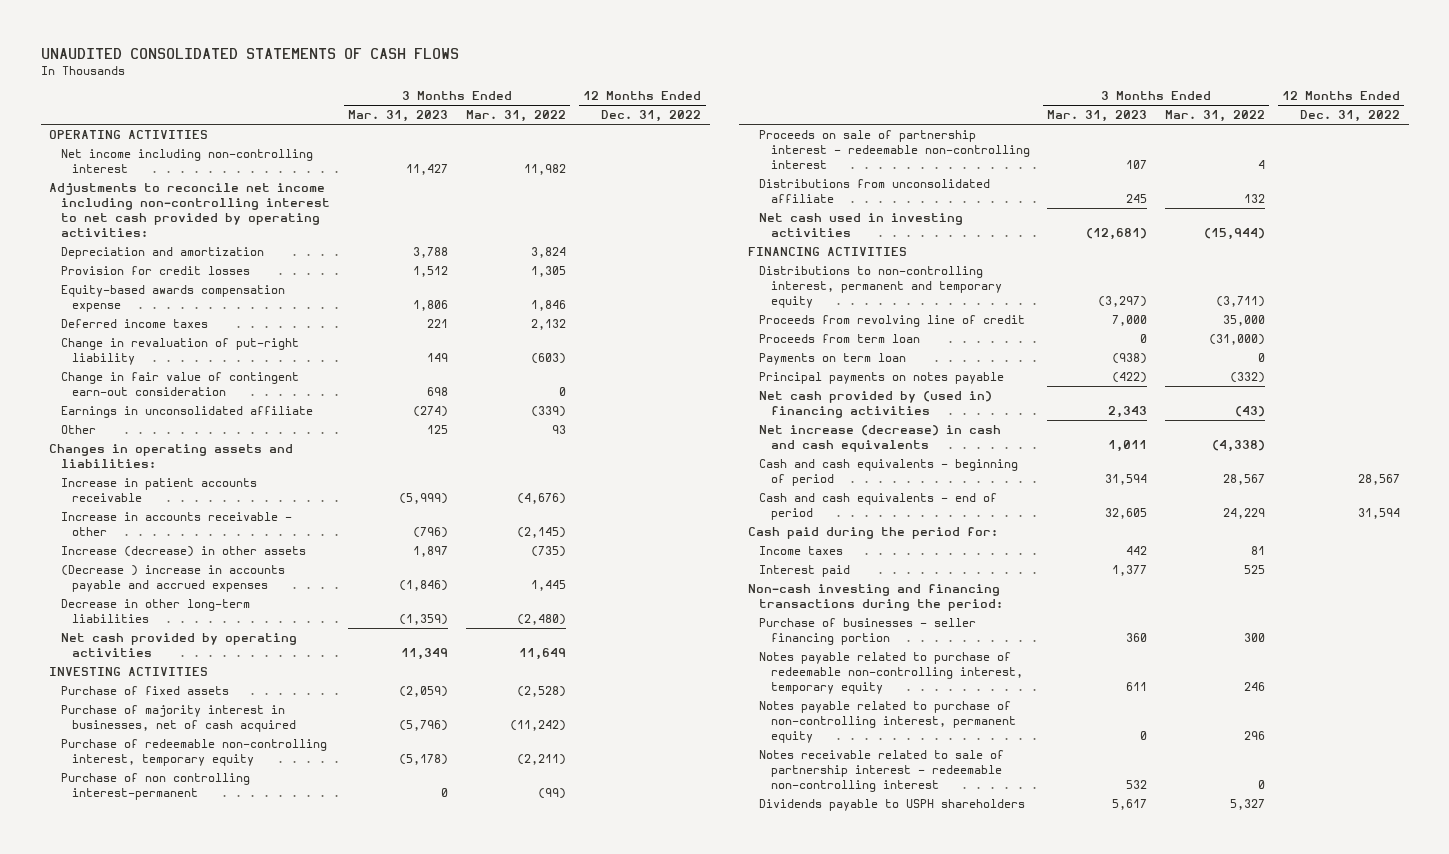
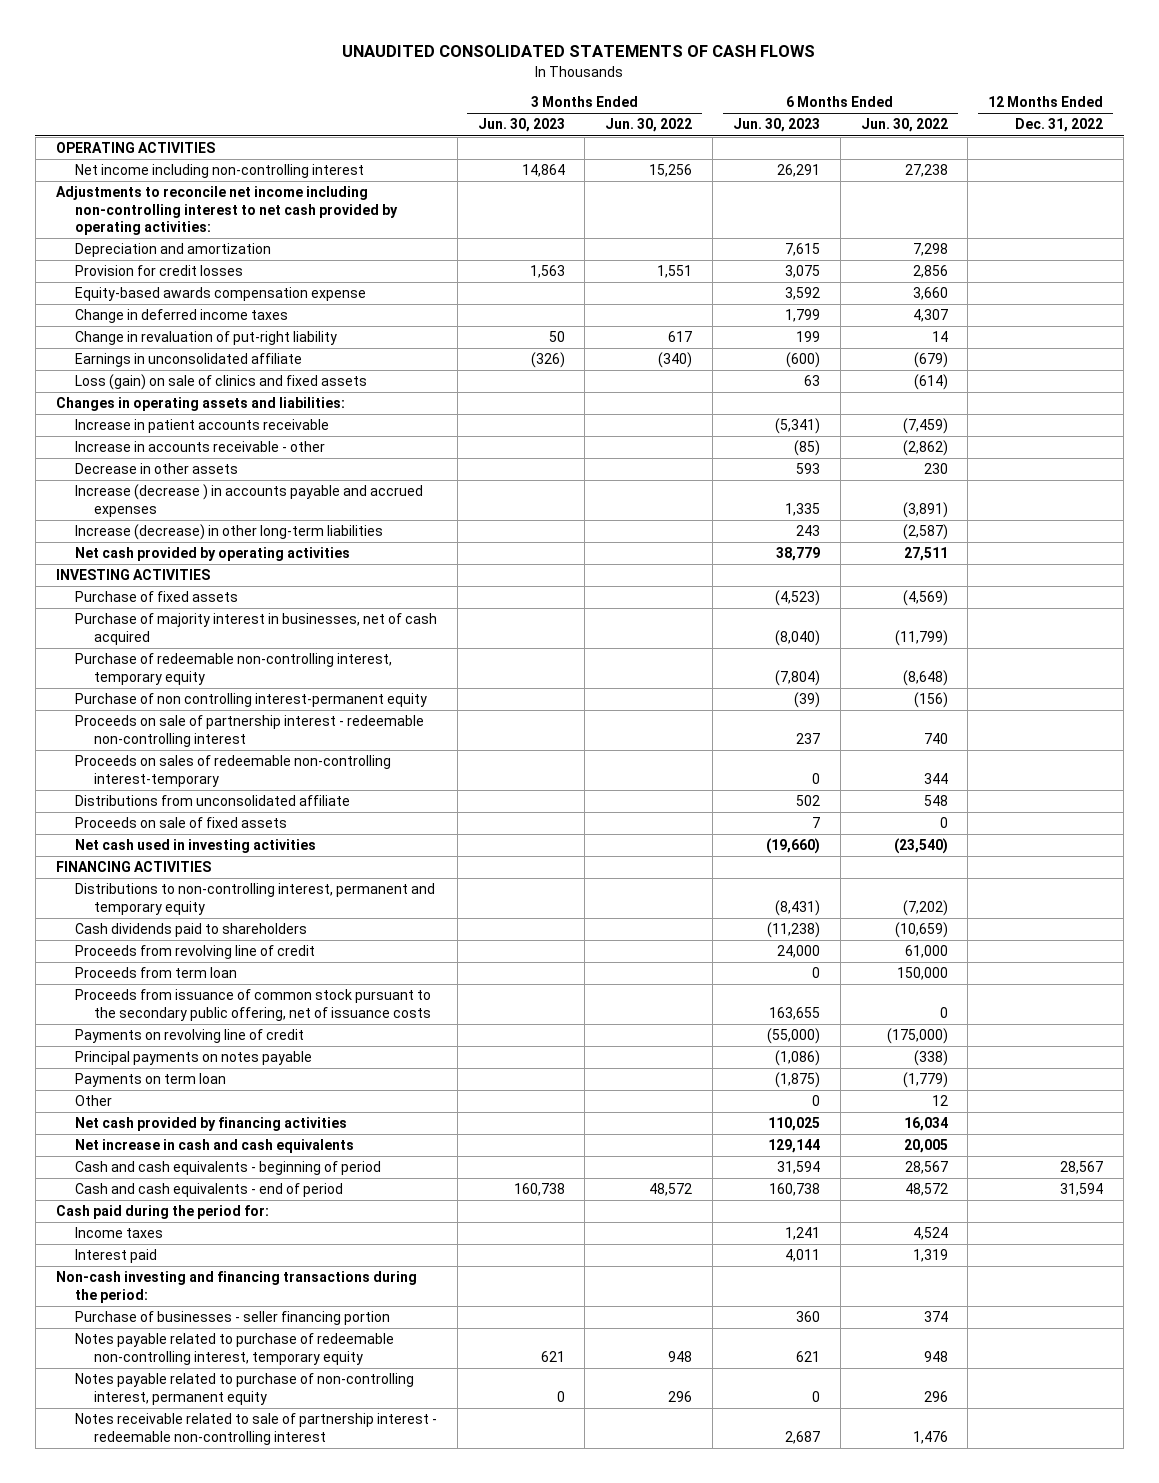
- | 3 Months Ended Mar. 31, 2023 | 3 Months Ended Mar. 31, 2022 | 12 Months Ended Dec. 31, 2022
+ | 3 Months Ended Jun. 30, 2023 | 3 Months Ended Jun. 30, 2022 | 6 Months Ended Jun. 30, 2023 | 6 Months Ended Jun. 30, 2022 | 12 Months Ended Dec. 31, 2022
- Deferred income taxes | 221 | 2,132 |
+ Change in deferred income taxes | | | 1,799 | 4,307 |
- Change in fair value of contingent earn-out consideration | 698 | 0 |
+ Loss (gain) on sale of clinics and fixed assets | | | 63 | (614) |
- Increase (decrease) in other assets | 1,897 | (735) |
- (Decrease ) increase in accounts payable and accrued expenses | (1,846) | 1,445 |
- Decrease in other long-term liabilities | (1,359) | (2,480) |
+ Decrease in other assets | | | 593 | 230 |
+ Increase (decrease ) in accounts payable and accrued expenses | | | 1,335 | (3,891) |
+ Increase (decrease) in other long-term liabilities | | | 243 | (2,587) |
- Purchase of non controlling interest-permanent | 0 | (99) |
+ Purchase of non controlling interest-permanent equity | | | (39) | (156) |
+ Proceeds on sales of redeemable non-controlling interest-temporary | | | 0 | 344 |
+ Proceeds on sale of fixed assets | | | 7 | 0 |
+ Cash dividends paid to shareholders | | | (11,238) | (10,659) |
+ Proceeds from issuance of common stock pursuant to the secondary public offering, net of issuance costs | | | 163,655 | 0 |
+ Payments on revolving line of credit | | | (55,000) | (175,000) |
- Net cash provided by (used in) financing activities | 2,343 | (43) |
- Net increase (decrease) in cash and cash equivalents | 1,011 | (4,338) |
moved down: Payments on term loan | | | (1,875) | (1,779) |
moved down: Other | | | 0 | 12 |
+ Net cash provided by financing activities | | | 110,025 | 16,034 |
+ Net increase in cash and cash equivalents | | | 129,144 | 20,005 |
- Dividends payable to USPH shareholders | 5,617 | 5,327 |

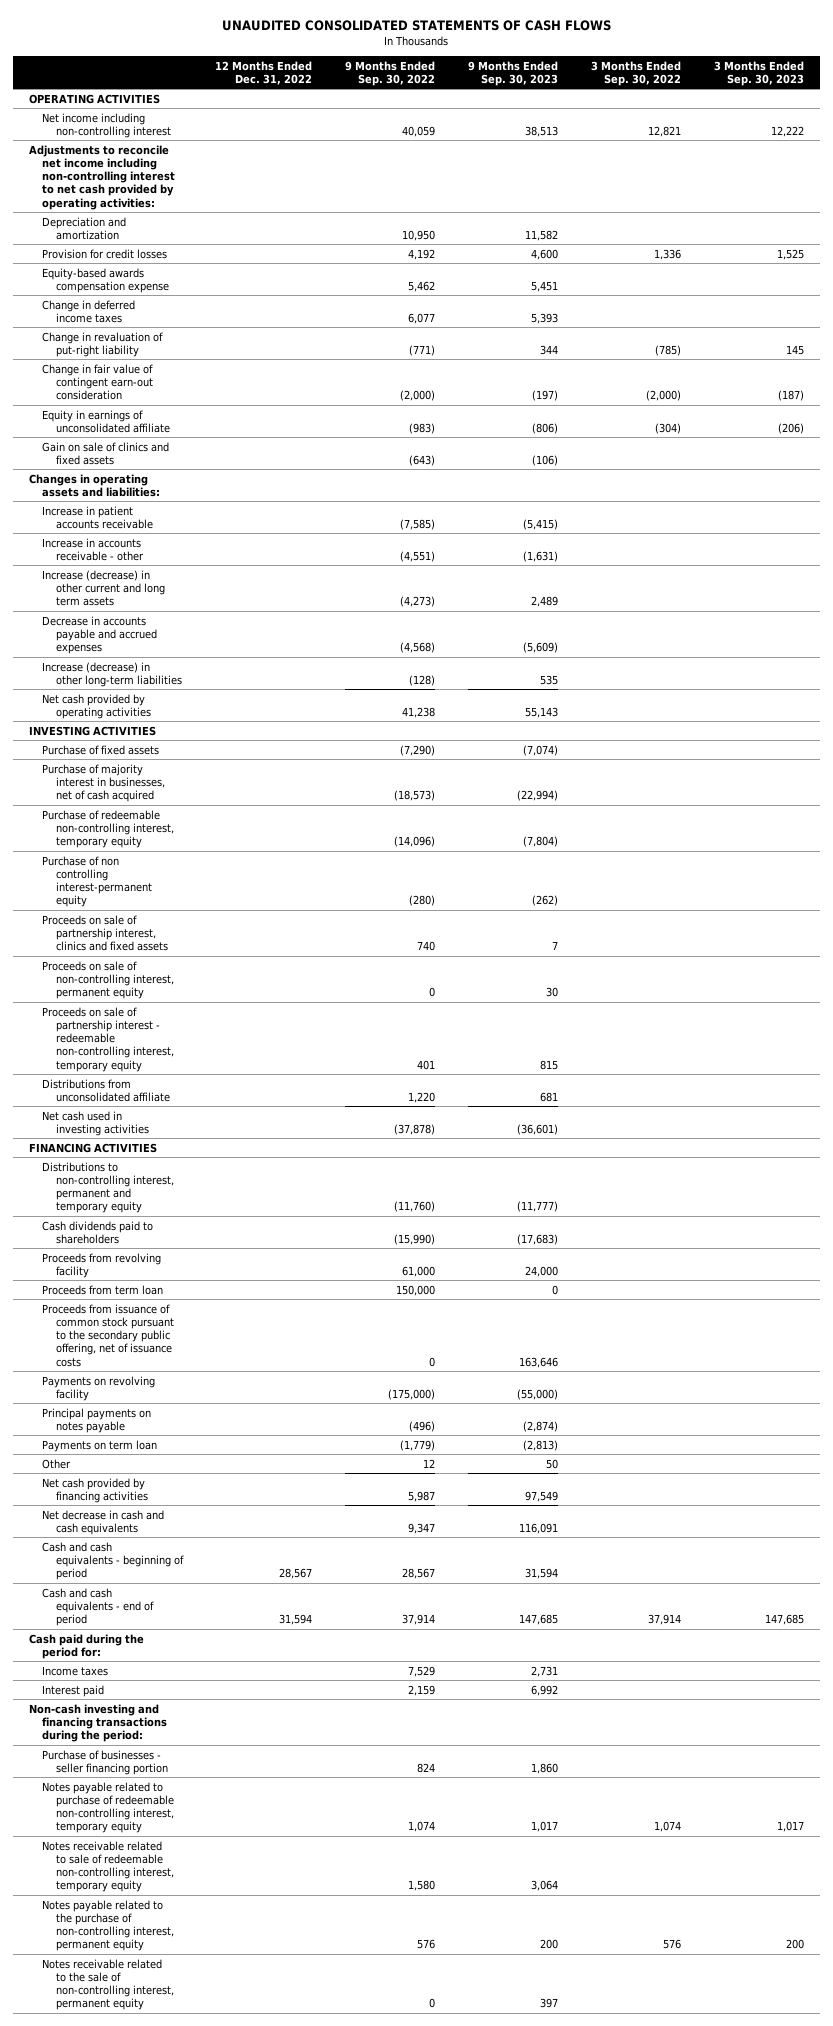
- | 3 Months Ended Jun. 30, 2023 | 3 Months Ended Jun. 30, 2022 | 6 Months Ended Jun. 30, 2023 | 6 Months Ended Jun. 30, 2022 | 12 Months Ended Dec. 31, 2022
+ | 12 Months Ended Dec. 31, 2022 | 9 Months Ended Sep. 30, 2022 | 9 Months Ended Sep. 30, 2023 | 3 Months Ended Sep. 30, 2022 | 3 Months Ended Sep. 30, 2023
- Earnings in unconsolidated affiliate | (326) | (340) | (600) | (679) |
- Loss (gain) on sale of clinics and fixed assets | | | 63 | (614) |
+ Change in fair value of contingent earn-out consideration | | (2,000) | (197) | (2,000) | (187)
+ Equity in earnings of unconsolidated affiliate | | (983) | (806) | (304) | (206)
+ Gain on sale of clinics and fixed assets | | (643) | (106) | |
- Decrease in other assets | | | 593 | 230 |
- Increase (decrease ) in accounts payable and accrued expenses | | | 1,335 | (3,891) |
+ Increase (decrease) in other current and long term assets | | (4,273) | 2,489 | |
+ Decrease in accounts payable and accrued expenses | | (4,568) | (5,609) | |
- Proceeds on sale of partnership interest - redeemable non-controlling interest | | | 237 | 740 |
- Proceeds on sales of redeemable non-controlling interest-temporary | | | 0 | 344 |
+ Proceeds on sale of partnership interest, clinics and fixed assets | | 740 | 7 | |
+ Proceeds on sale of non-controlling interest, permanent equity | | 0 | 30 | |
+ Proceeds on sale of partnership interest - redeemable non-controlling interest, temporary equity | | 401 | 815 | |
- Proceeds on sale of fixed assets | | | 7 | 0 |
- Proceeds from revolving line of credit | | | 24,000 | 61,000 |
+ Proceeds from revolving facility | | 61,000 | 24,000 | |
- Payments on revolving line of credit | | | (55,000) | (175,000) |
+ Payments on revolving facility | | (175,000) | (55,000) | |
- Net increase in cash and cash equivalents | | | 129,144 | 20,005 |
+ Net decrease in cash and cash equivalents | | 9,347 | 116,091 | |
- Notes payable related to purchase of non-controlling interest, permanent equity | 0 | 296 | 0 | 296 |
- Notes receivable related to sale of partnership interest - redeemable non-controlling interest | | | 2,687 | 1,476 |
+ Notes receivable related to sale of redeemable non-controlling interest, temporary equity | | 1,580 | 3,064 | |
+ Notes payable related to the purchase of non-controlling interest, permanent equity | | 576 | 200 | 576 | 200
+ Notes receivable related to the sale of non-controlling interest, permanent equity | | 0 | 397 | |

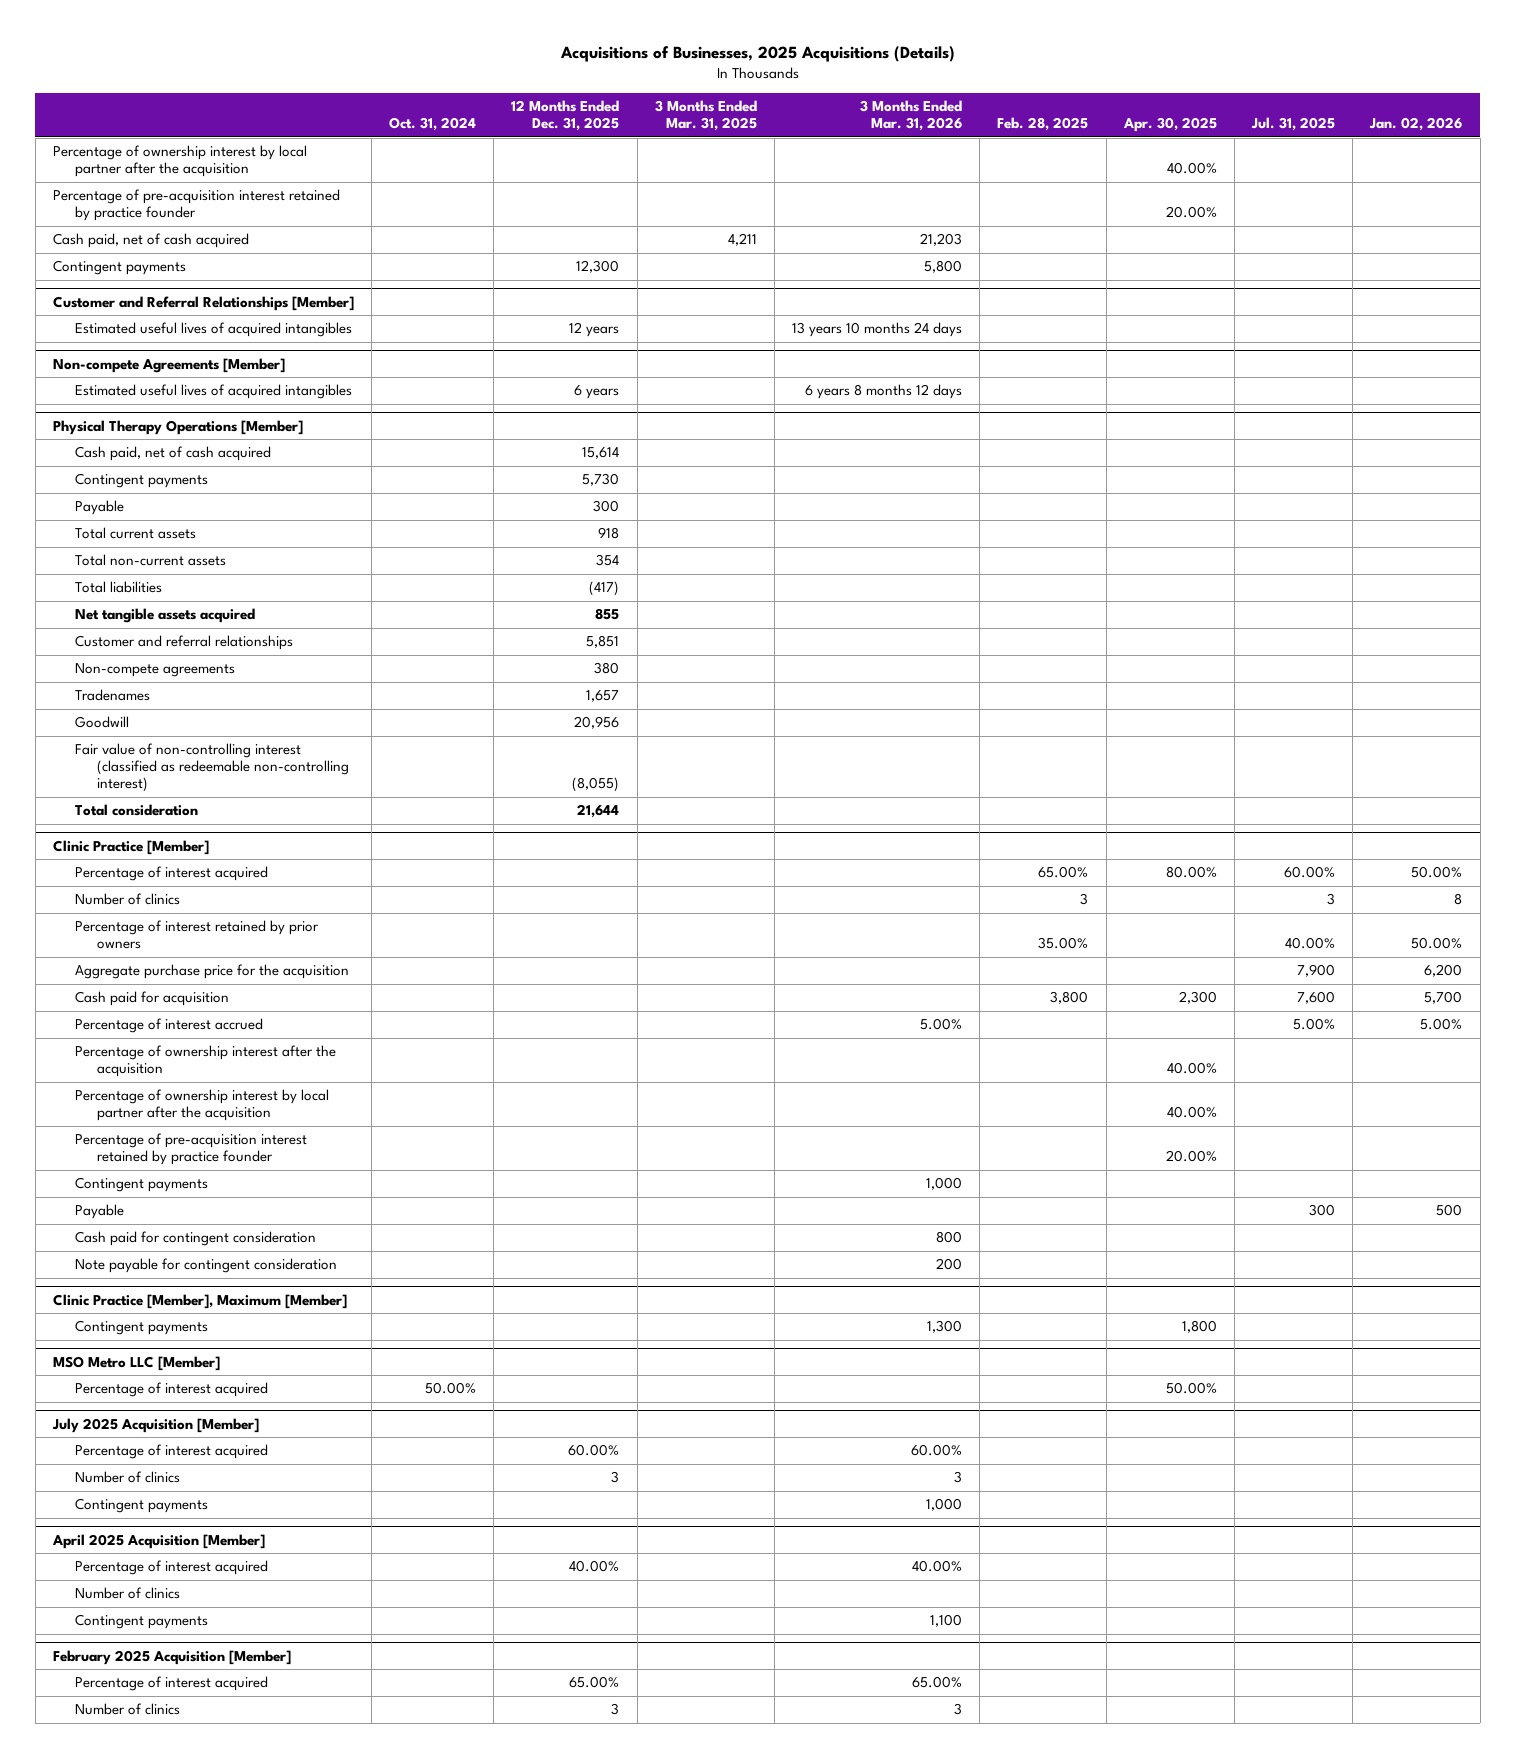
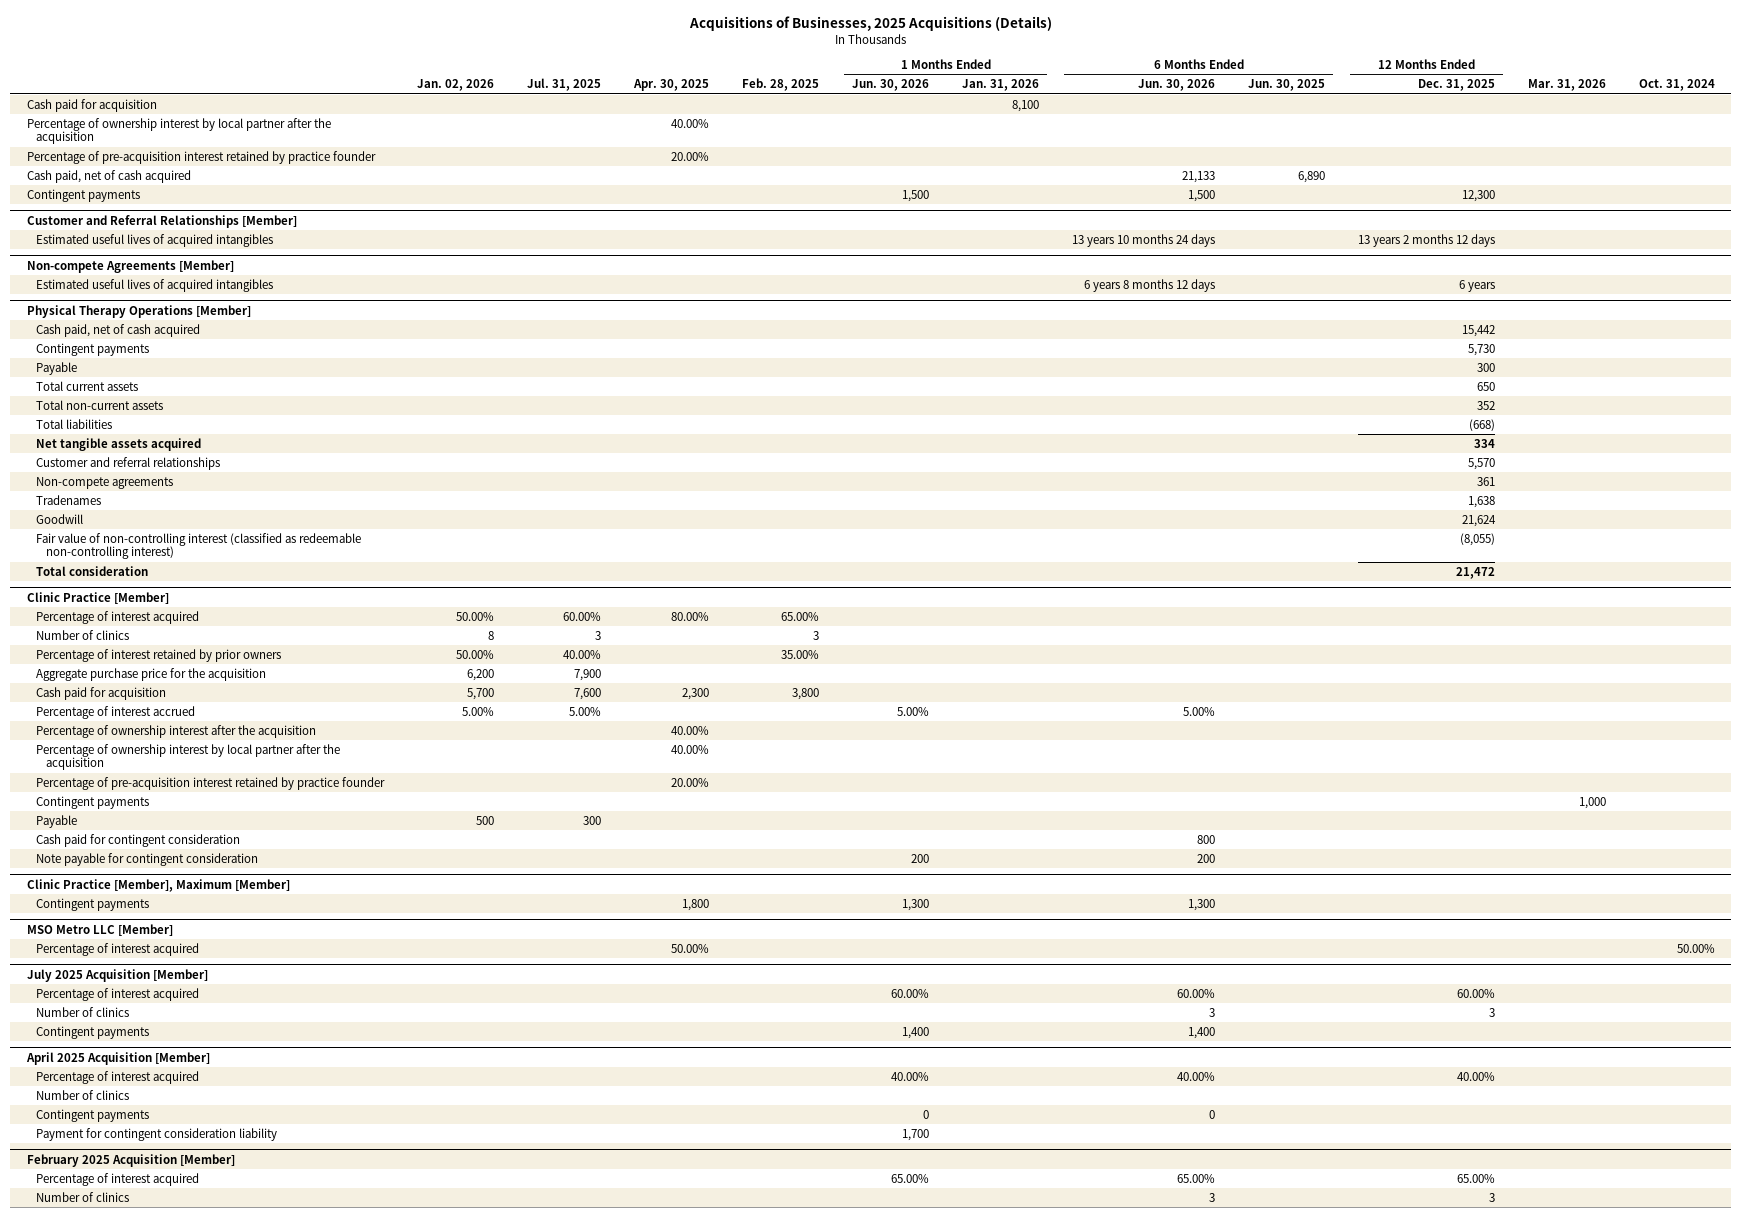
- | Oct. 31, 2024 | 12 Months Ended Dec. 31, 2025 | 3 Months Ended Mar. 31, 2025 | 3 Months Ended Mar. 31, 2026 | Feb. 28, 2025 | Apr. 30, 2025 | Jul. 31, 2025 | Jan. 02, 2026
+ | Jan. 02, 2026 | Jul. 31, 2025 | Apr. 30, 2025 | Feb. 28, 2025 | 1 Months Ended Jun. 30, 2026 | 1 Months Ended Jan. 31, 2026 | 6 Months Ended Jun. 30, 2026 | 6 Months Ended Jun. 30, 2025 | 12 Months Ended Dec. 31, 2025 | Mar. 31, 2026 | Oct. 31, 2024
+ Cash paid for acquisition | | | | | | 8,100 | | | | |
@ Customer and Referral Relationships [Member]
- Estimated useful lives of acquired intangibles | | 12 years | | 13 years 10 months 24 days | | | |
+ Estimated useful lives of acquired intangibles | | | | | | | 13 years 10 months 24 days | | 13 years 2 months 12 days | |
@ Physical Therapy Operations [Member]
- Cash paid, net of cash acquired | | 15,614 | | | | | |
+ Cash paid, net of cash acquired | | | | | | | | | 15,442 | |
- Total current assets | | 918 | | | | | |
- Total non-current assets | | 354 | | | | | |
- Total liabilities | | (417) | | | | | |
- Net tangible assets acquired | | 855 | | | | | |
- Customer and referral relationships | | 5,851 | | | | | |
- Non-compete agreements | | 380 | | | | | |
- Tradenames | | 1,657 | | | | | |
- Goodwill | | 20,956 | | | | | |
+ Total current assets | | | | | | | | | 650 | |
+ Total non-current assets | | | | | | | | | 352 | |
+ Total liabilities | | | | | | | | | (668) | |
+ Net tangible assets acquired | | | | | | | | | 334 | |
+ Customer and referral relationships | | | | | | | | | 5,570 | |
+ Non-compete agreements | | | | | | | | | 361 | |
+ Tradenames | | | | | | | | | 1,638 | |
+ Goodwill | | | | | | | | | 21,624 | |
- Total consideration | | 21,644 | | | | | |
+ Total consideration | | | | | | | | | 21,472 | |
@ April 2025 Acquisition [Member]
+ Payment for contingent consideration liability | | | | | 1,700 | | | | | |

